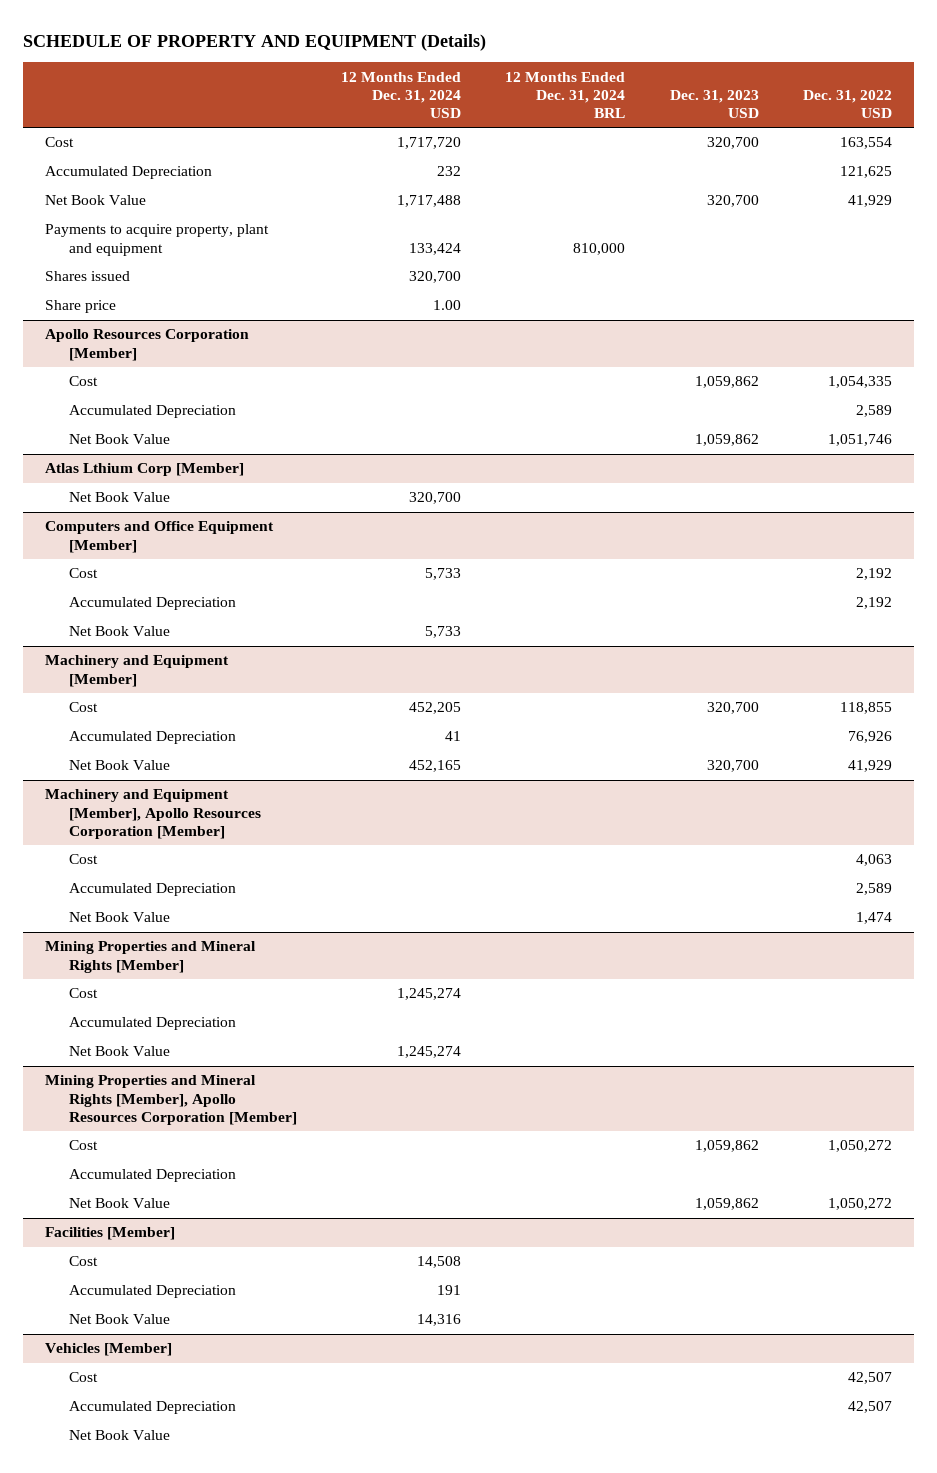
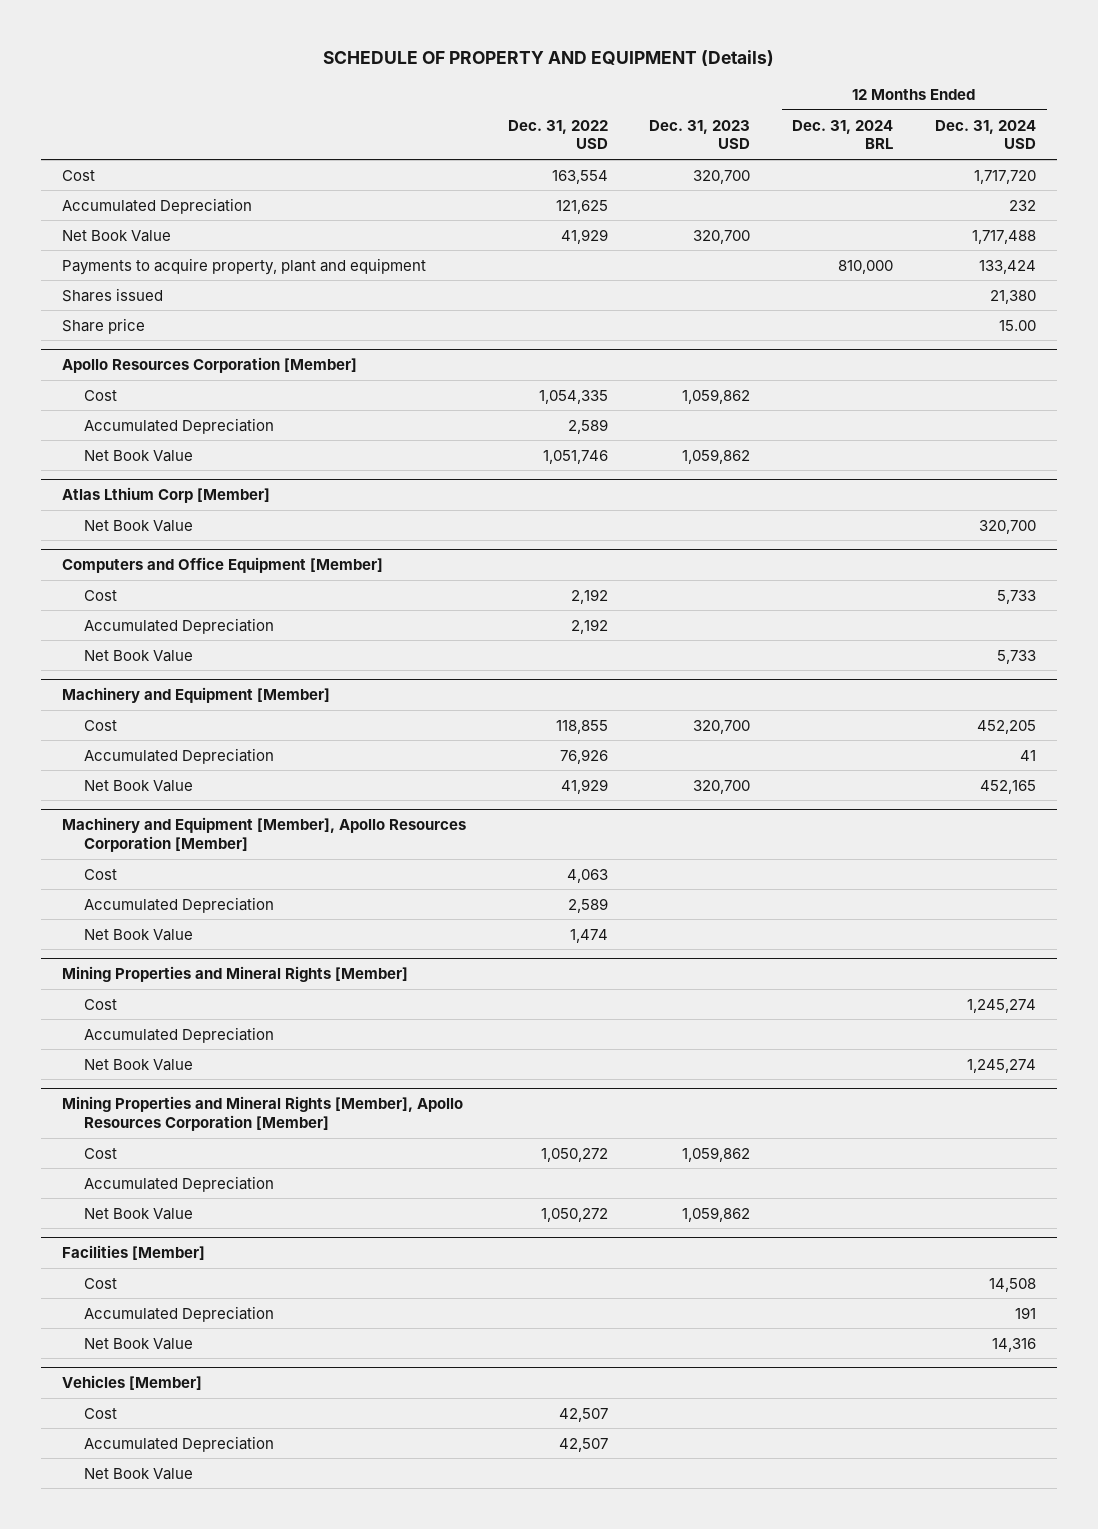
- | 12 Months Ended Dec. 31, 2024 USD | 12 Months Ended Dec. 31, 2024 BRL | Dec. 31, 2023 USD | Dec. 31, 2022 USD
+ | Dec. 31, 2022 USD | Dec. 31, 2023 USD | 12 Months Ended Dec. 31, 2024 BRL | 12 Months Ended Dec. 31, 2024 USD
- Shares issued | 320,700 | | |
- Share price | 1.00 | | |
+ Shares issued | | | | 21,380
+ Share price | | | | 15.00

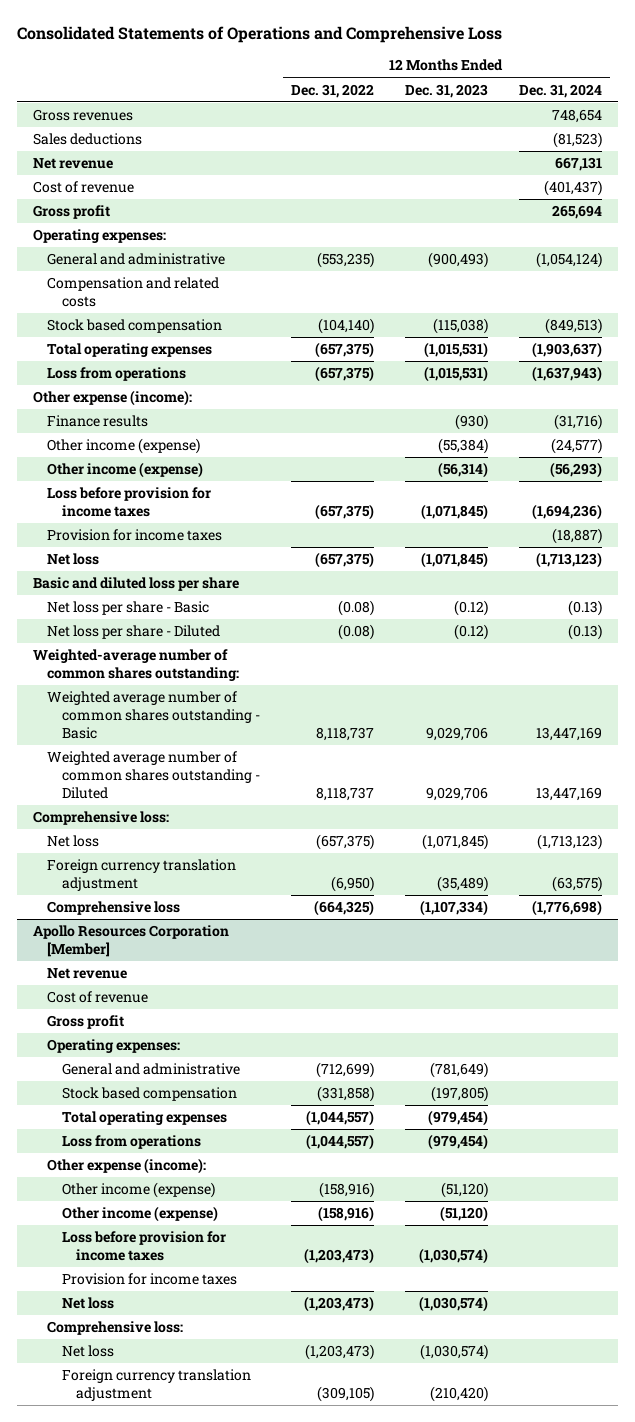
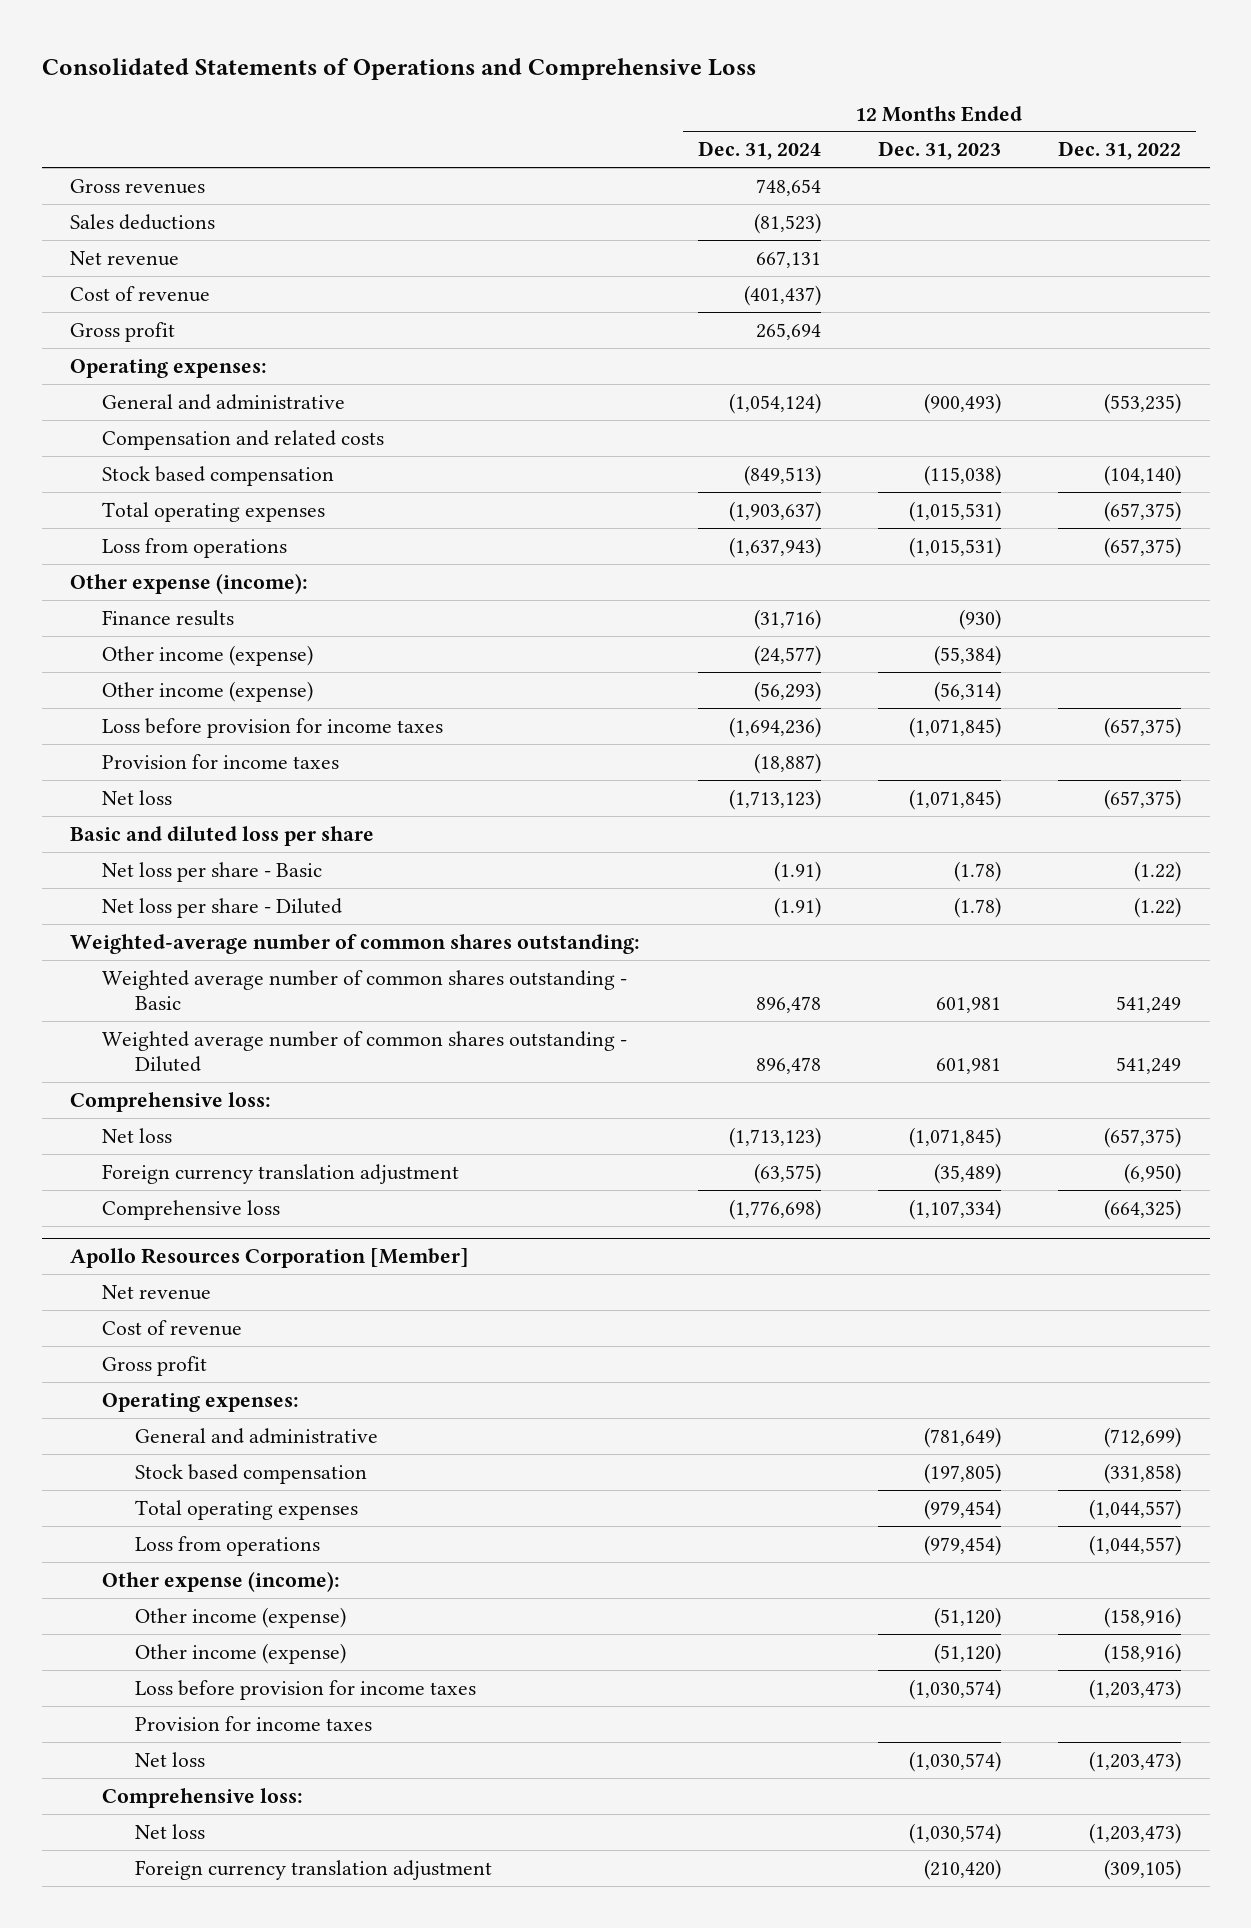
- | 12 Months Ended Dec. 31, 2022 | 12 Months Ended Dec. 31, 2023 | 12 Months Ended Dec. 31, 2024
+ | 12 Months Ended Dec. 31, 2024 | 12 Months Ended Dec. 31, 2023 | 12 Months Ended Dec. 31, 2022
- Net loss per share - Basic | (0.08) | (0.12) | (0.13)
- Net loss per share - Diluted | (0.08) | (0.12) | (0.13)
+ Net loss per share - Basic | (1.91) | (1.78) | (1.22)
+ Net loss per share - Diluted | (1.91) | (1.78) | (1.22)
- Weighted average number of common shares outstanding - Basic | 8,118,737 | 9,029,706 | 13,447,169
- Weighted average number of common shares outstanding - Diluted | 8,118,737 | 9,029,706 | 13,447,169
+ Weighted average number of common shares outstanding - Basic | 896,478 | 601,981 | 541,249
+ Weighted average number of common shares outstanding - Diluted | 896,478 | 601,981 | 541,249

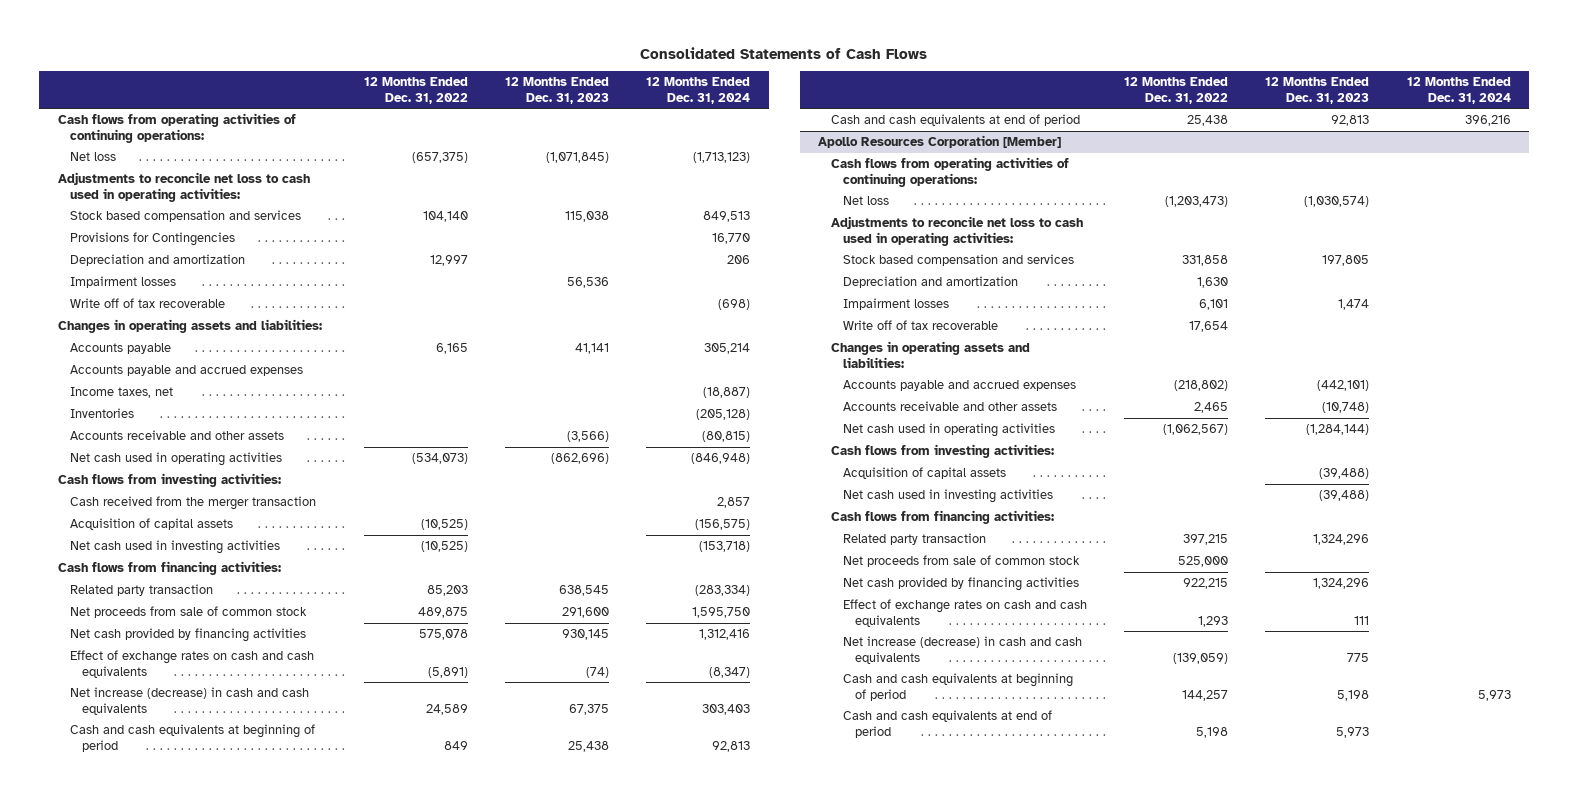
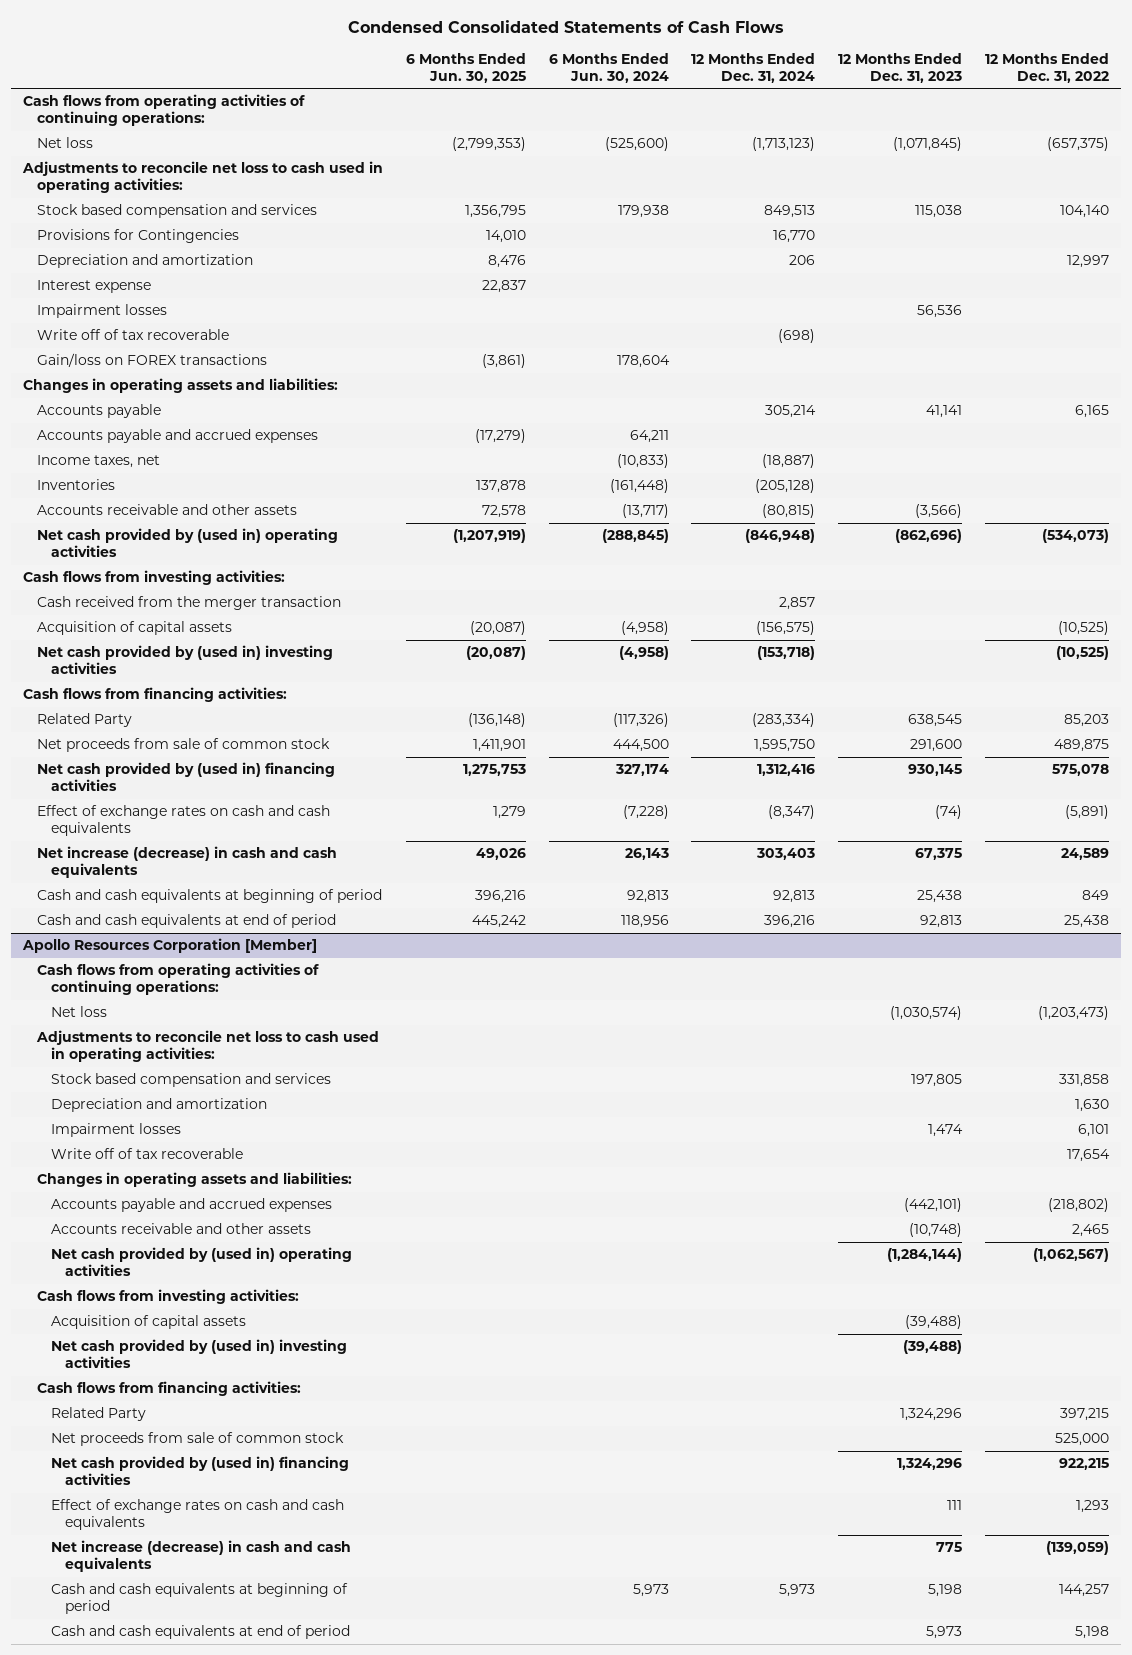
- Consolidated Statements of Cash Flows
+ Condensed Consolidated Statements of Cash Flows
- | 12 Months Ended Dec. 31, 2022 | 12 Months Ended Dec. 31, 2023 | 12 Months Ended Dec. 31, 2024
+ | 6 Months Ended Jun. 30, 2025 | 6 Months Ended Jun. 30, 2024 | 12 Months Ended Dec. 31, 2024 | 12 Months Ended Dec. 31, 2023 | 12 Months Ended Dec. 31, 2022
+ Interest expense | 22,837 | | | |
+ Gain/loss on FOREX transactions | (3,861) | 178,604 | | |
- Net cash used in operating activities | (534,073) | (862,696) | (846,948)
+ Net cash provided by (used in) operating activities | (1,207,919) | (288,845) | (846,948) | (862,696) | (534,073)
- Net cash used in investing activities | (10,525) | | (153,718)
+ Net cash provided by (used in) investing activities | (20,087) | (4,958) | (153,718) | | (10,525)
- Related party transaction | 85,203 | 638,545 | (283,334)
+ Related Party | (136,148) | (117,326) | (283,334) | 638,545 | 85,203
- Net cash provided by financing activities | 575,078 | 930,145 | 1,312,416
+ Net cash provided by (used in) financing activities | 1,275,753 | 327,174 | 1,312,416 | 930,145 | 575,078
@ Apollo Resources Corporation [Member]
- Net cash used in operating activities | (1,062,567) | (1,284,144) |
+ Net cash provided by (used in) operating activities | | | | (1,284,144) | (1,062,567)
- Net cash used in investing activities | | (39,488) |
+ Net cash provided by (used in) investing activities | | | | (39,488) |
- Related party transaction | 397,215 | 1,324,296 |
+ Related Party | | | | 1,324,296 | 397,215
- Net cash provided by financing activities | 922,215 | 1,324,296 |
+ Net cash provided by (used in) financing activities | | | | 1,324,296 | 922,215

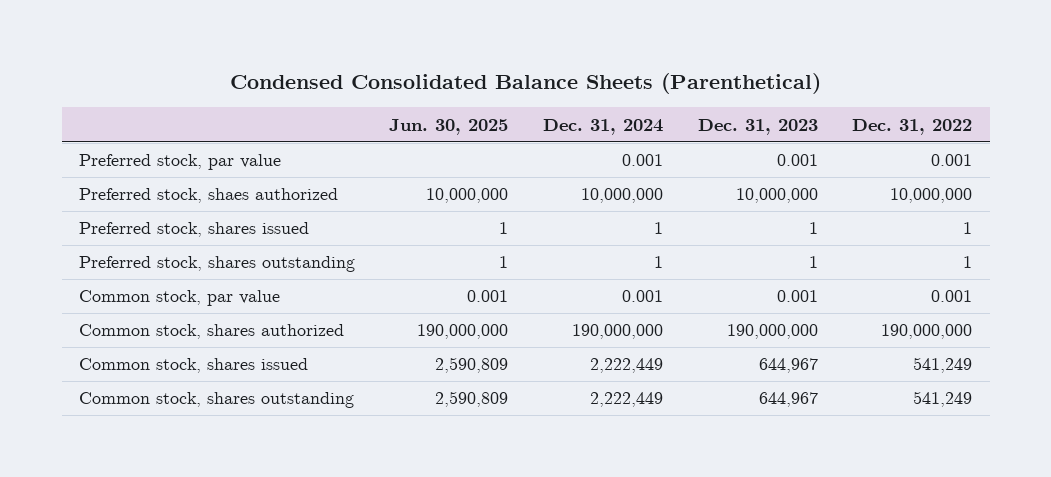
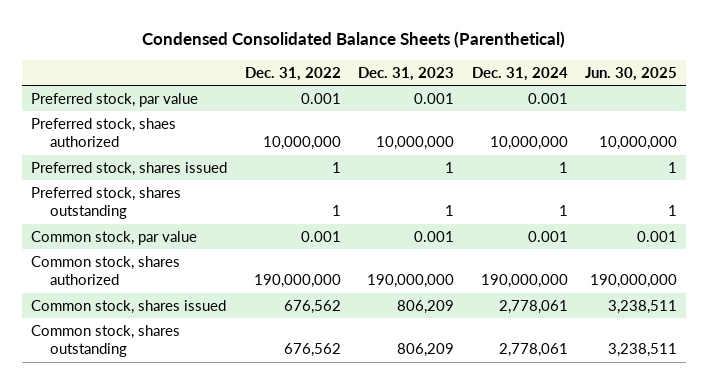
- | Jun. 30, 2025 | Dec. 31, 2024 | Dec. 31, 2023 | Dec. 31, 2022
+ | Dec. 31, 2022 | Dec. 31, 2023 | Dec. 31, 2024 | Jun. 30, 2025
- Common stock, shares issued | 2,590,809 | 2,222,449 | 644,967 | 541,249
- Common stock, shares outstanding | 2,590,809 | 2,222,449 | 644,967 | 541,249
+ Common stock, shares issued | 676,562 | 806,209 | 2,778,061 | 3,238,511
+ Common stock, shares outstanding | 676,562 | 806,209 | 2,778,061 | 3,238,511

